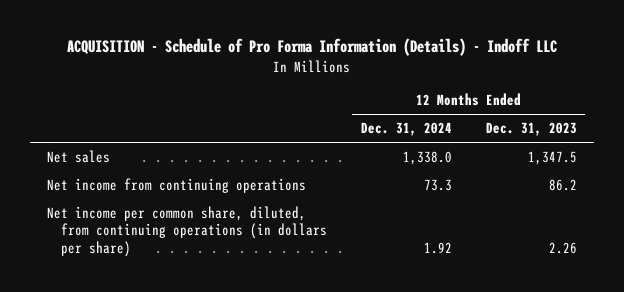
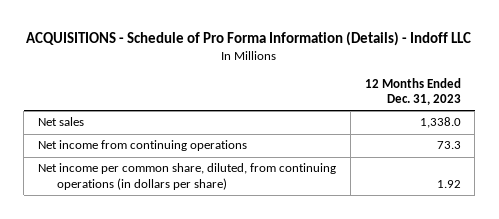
- ACQUISITION - Schedule of Pro Forma Information (Details) - Indoff LLC
+ ACQUISITIONS - Schedule of Pro Forma Information (Details) - Indoff LLC
- | 12 Months Ended Dec. 31, 2024 | 12 Months Ended Dec. 31, 2023
+ | 12 Months Ended Dec. 31, 2023
- Net sales | 1,338.0 | 1,347.5
- Net income from continuing operations | 73.3 | 86.2
- Net income per common share, diluted, from continuing operations (in dollars per share) | 1.92 | 2.26
+ Net sales | 1,338.0
+ Net income from continuing operations | 73.3
+ Net income per common share, diluted, from continuing operations (in dollars per share) | 1.92

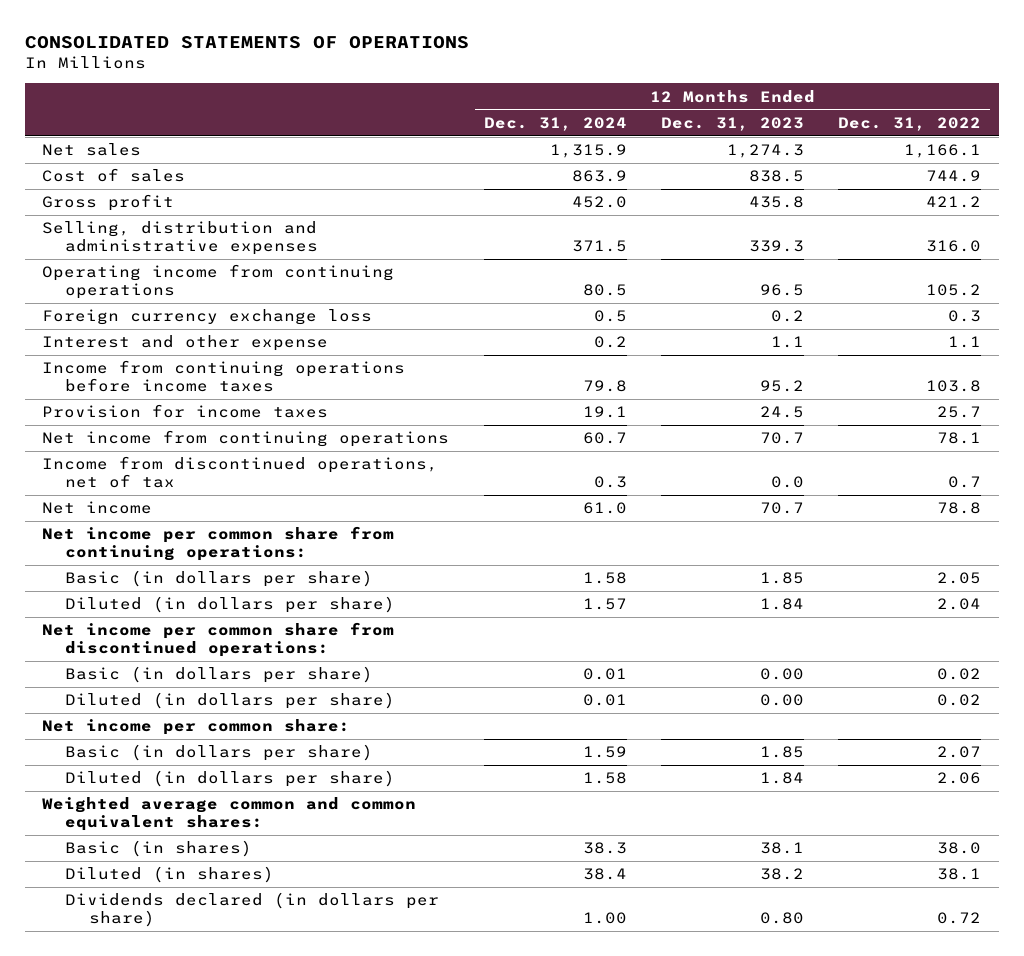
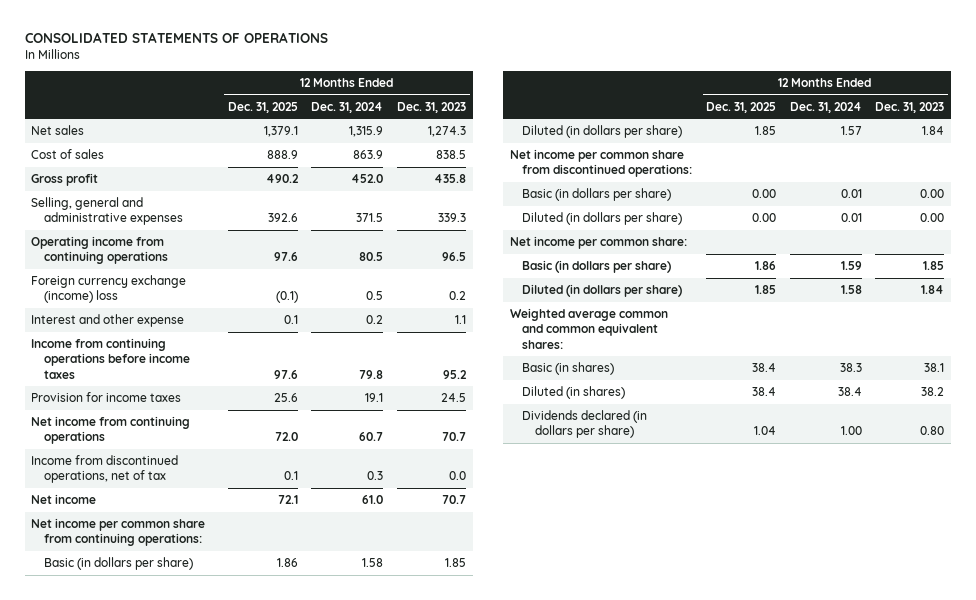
- | 12 Months Ended Dec. 31, 2024 | 12 Months Ended Dec. 31, 2023 | 12 Months Ended Dec. 31, 2022
+ | 12 Months Ended Dec. 31, 2025 | 12 Months Ended Dec. 31, 2024 | 12 Months Ended Dec. 31, 2023
- Selling, distribution and administrative expenses | 371.5 | 339.3 | 316.0
+ Selling, general and administrative expenses | 392.6 | 371.5 | 339.3
- Foreign currency exchange loss | 0.5 | 0.2 | 0.3
+ Foreign currency exchange (income) loss | (0.1) | 0.5 | 0.2

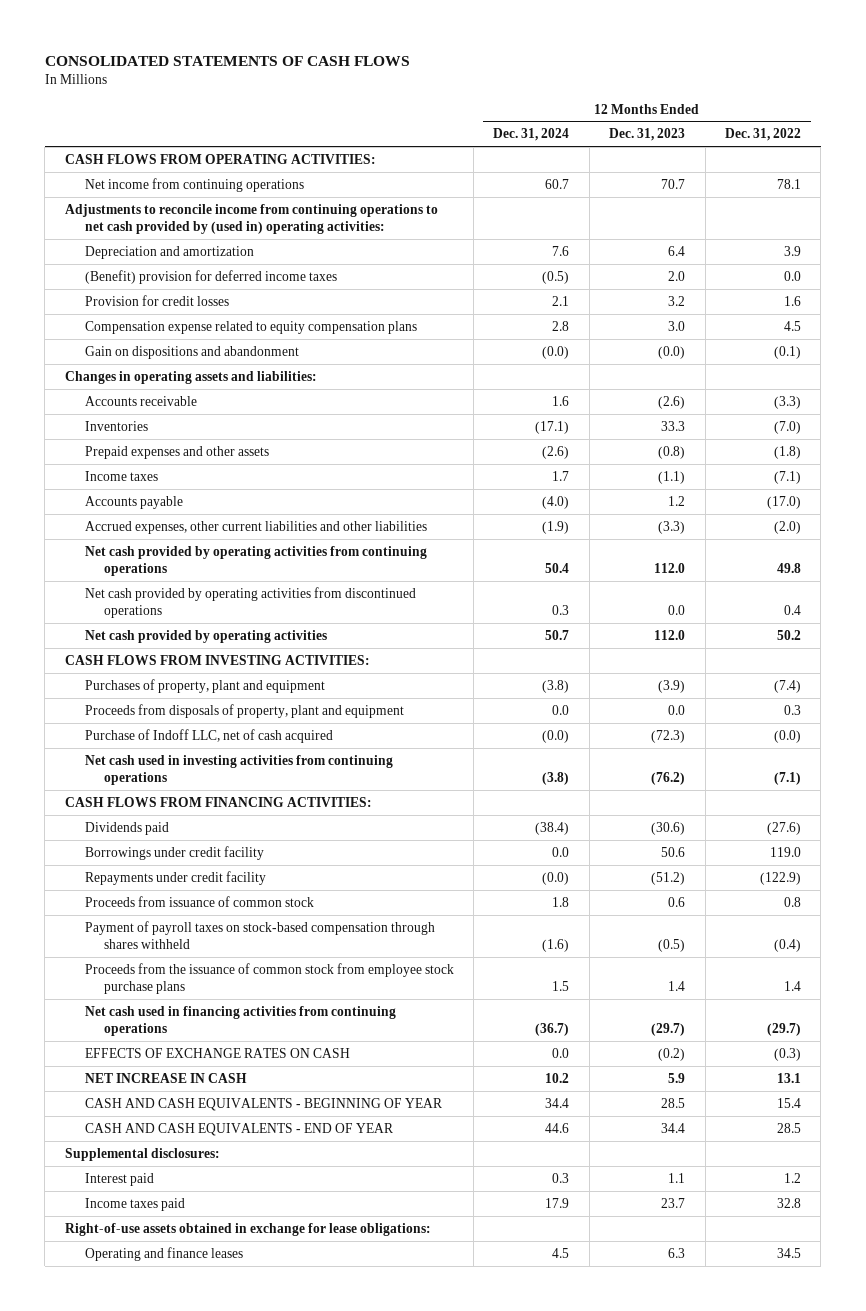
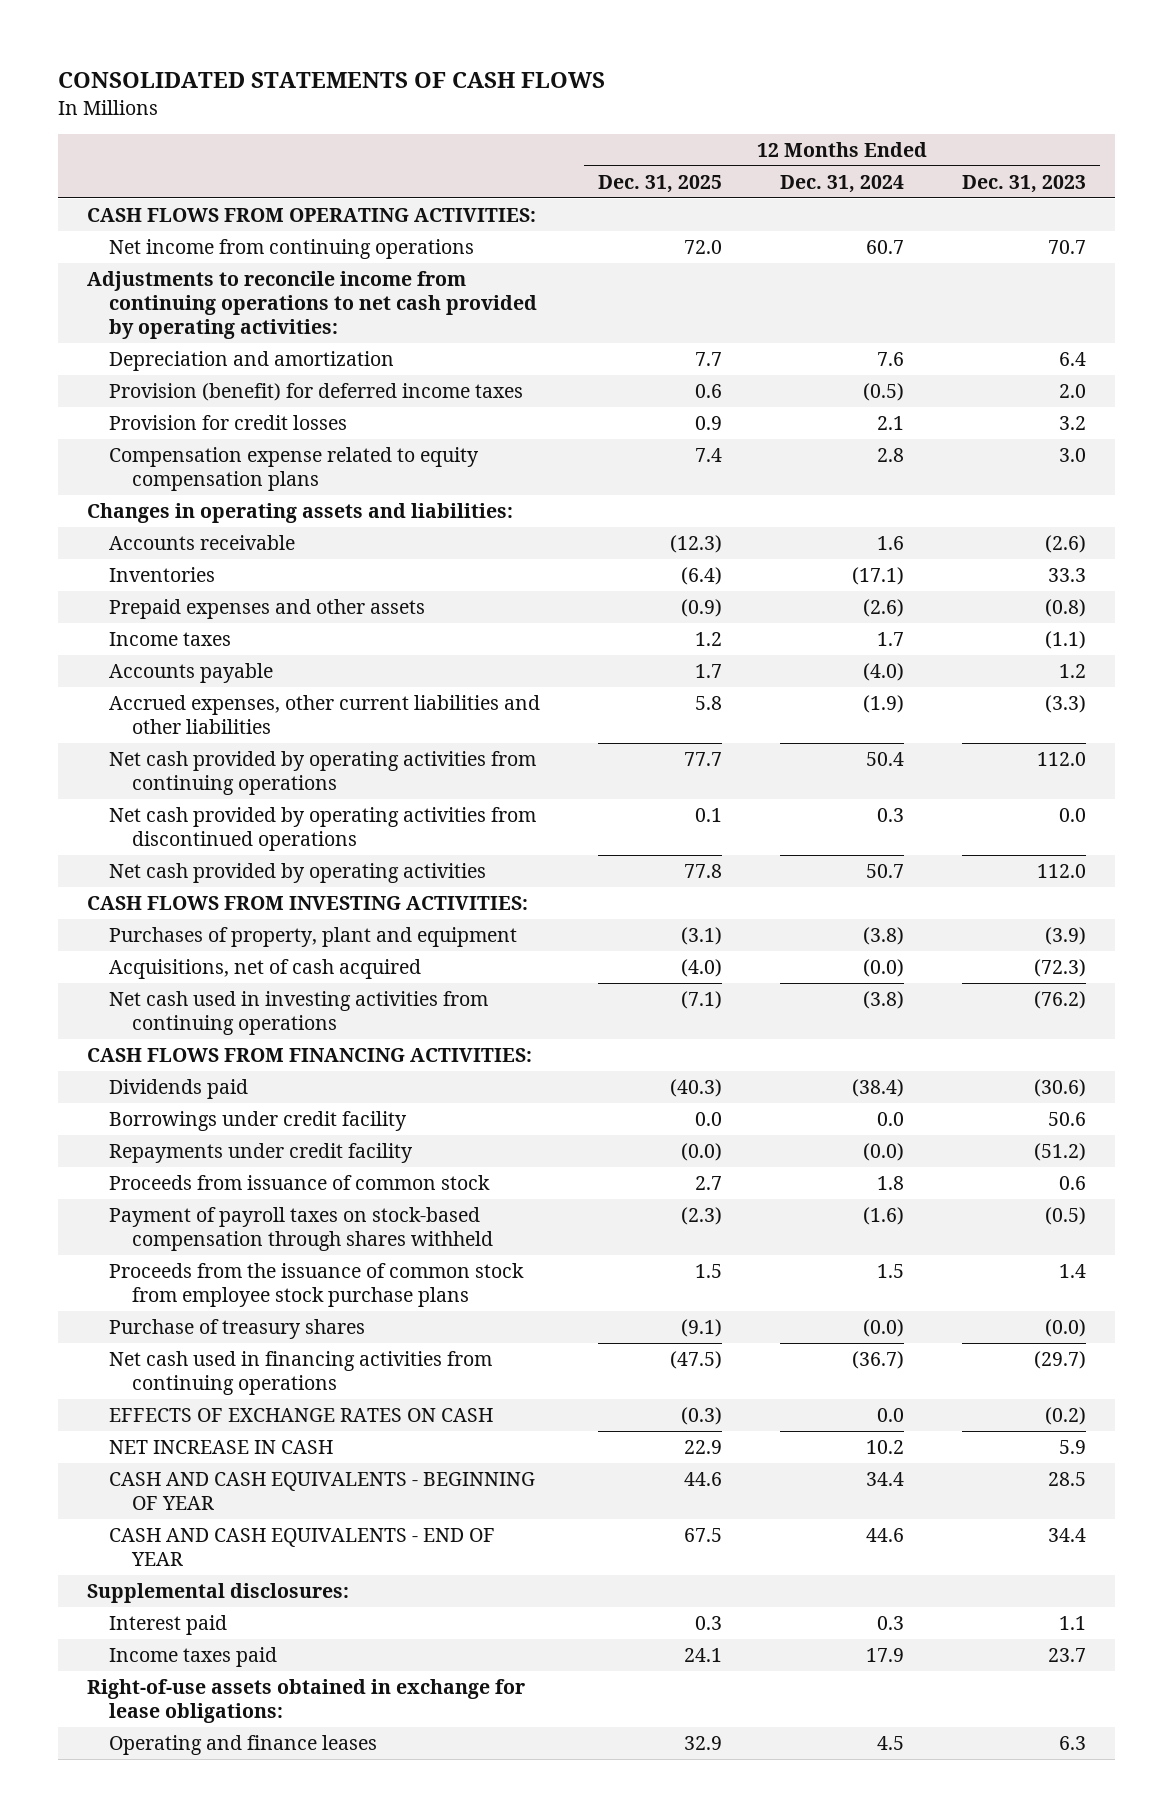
- | 12 Months Ended Dec. 31, 2024 | 12 Months Ended Dec. 31, 2023 | 12 Months Ended Dec. 31, 2022
+ | 12 Months Ended Dec. 31, 2025 | 12 Months Ended Dec. 31, 2024 | 12 Months Ended Dec. 31, 2023
- Adjustments to reconcile income from continuing operations to net cash provided by (used in) operating activities:
+ Adjustments to reconcile income from continuing operations to net cash provided by operating activities:
- (Benefit) provision for deferred income taxes | (0.5) | 2.0 | 0.0
+ Provision (benefit) for deferred income taxes | 0.6 | (0.5) | 2.0
- Gain on dispositions and abandonment | (0.0) | (0.0) | (0.1)
- Proceeds from disposals of property, plant and equipment | 0.0 | 0.0 | 0.3
- Purchase of Indoff LLC, net of cash acquired | (0.0) | (72.3) | (0.0)
+ Acquisitions, net of cash acquired | (4.0) | (0.0) | (72.3)
+ Purchase of treasury shares | (9.1) | (0.0) | (0.0)

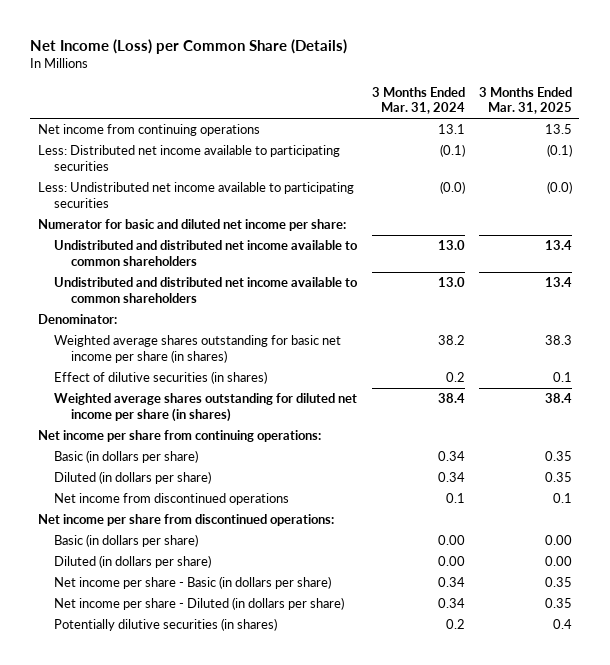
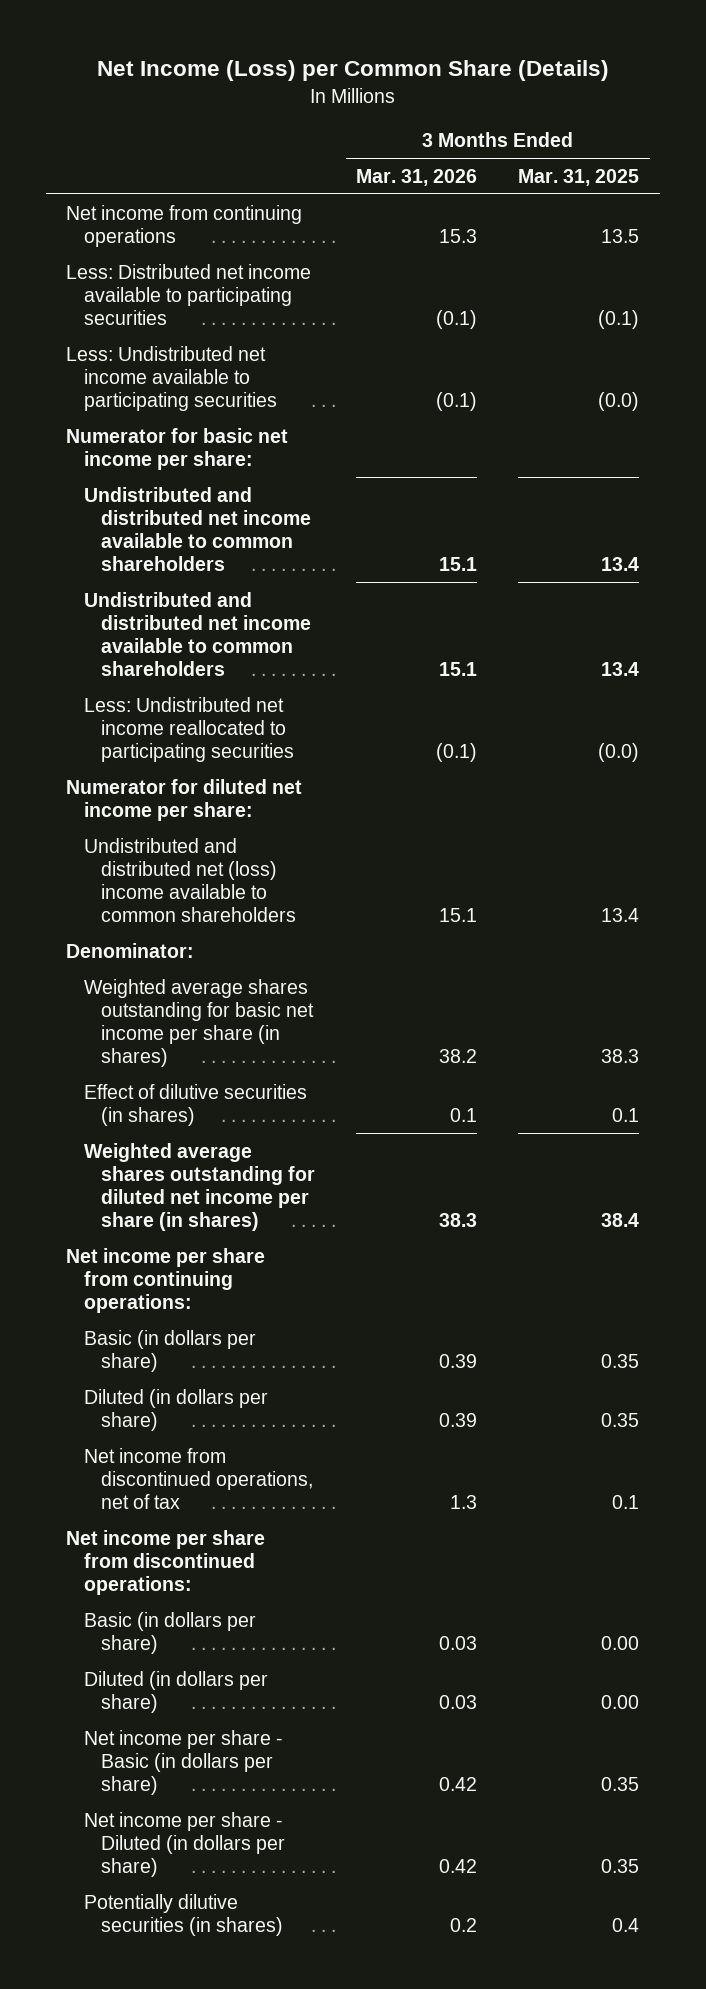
- | 3 Months Ended Mar. 31, 2024 | 3 Months Ended Mar. 31, 2025
+ | 3 Months Ended Mar. 31, 2026 | 3 Months Ended Mar. 31, 2025
- Numerator for basic and diluted net income per share:
+ Numerator for basic net income per share:
+ Less: Undistributed net income reallocated to participating securities | (0.1) | (0.0)
+ Numerator for diluted net income per share:
+ Undistributed and distributed net (loss) income available to common shareholders | 15.1 | 13.4
- Net income from discontinued operations | 0.1 | 0.1
+ Net income from discontinued operations, net of tax | 1.3 | 0.1

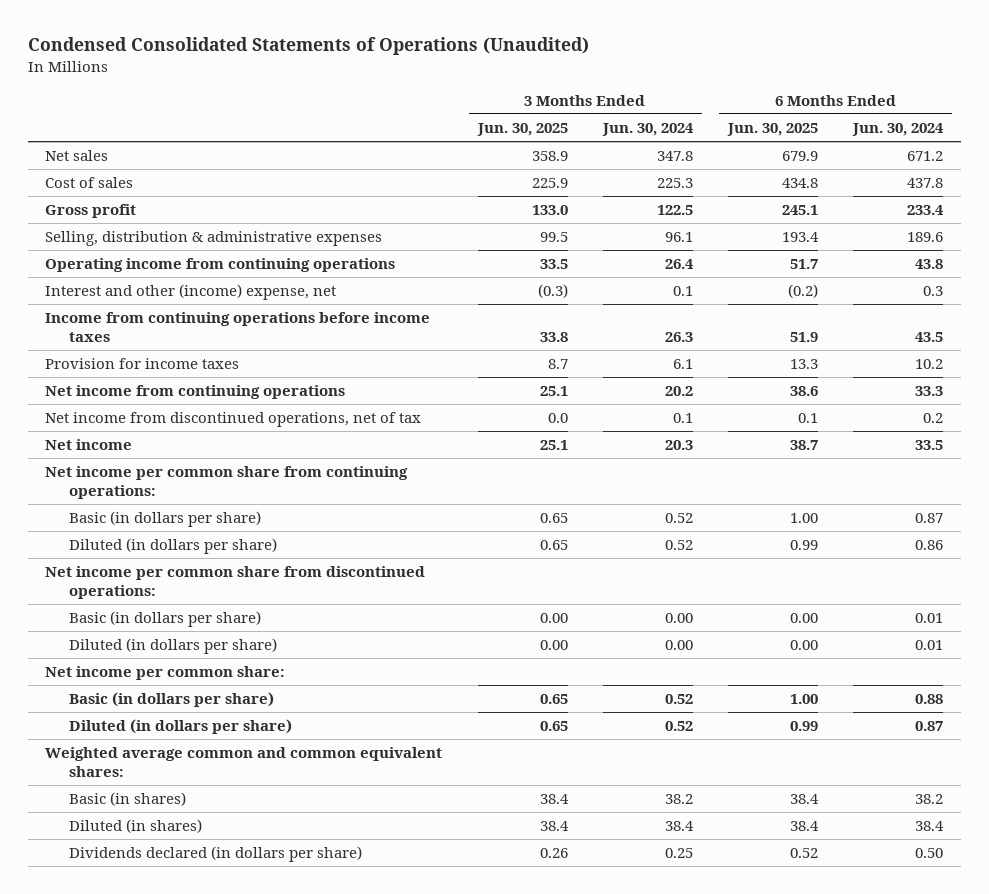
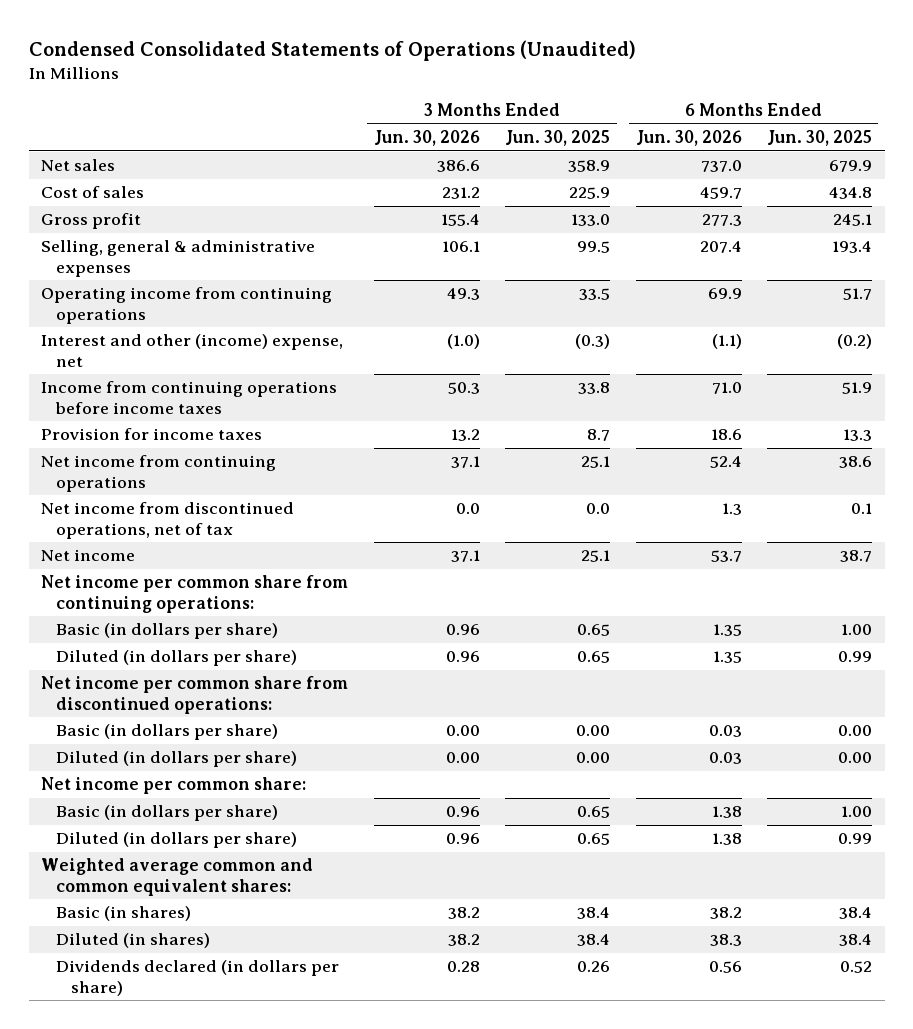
- | 3 Months Ended Jun. 30, 2025 | 3 Months Ended Jun. 30, 2024 | 6 Months Ended Jun. 30, 2025 | 6 Months Ended Jun. 30, 2024
+ | 3 Months Ended Jun. 30, 2026 | 3 Months Ended Jun. 30, 2025 | 6 Months Ended Jun. 30, 2026 | 6 Months Ended Jun. 30, 2025
- Selling, distribution & administrative expenses | 99.5 | 96.1 | 193.4 | 189.6
+ Selling, general & administrative expenses | 106.1 | 99.5 | 207.4 | 193.4

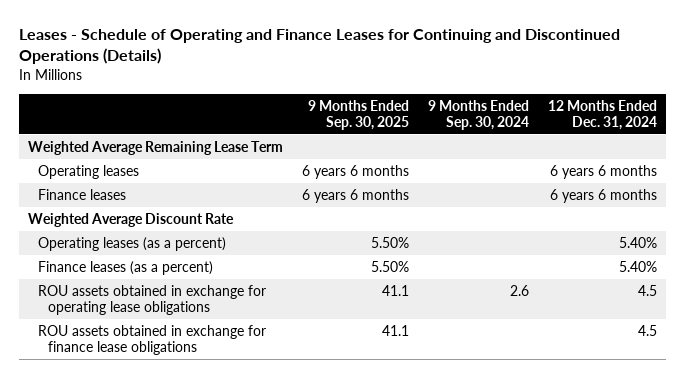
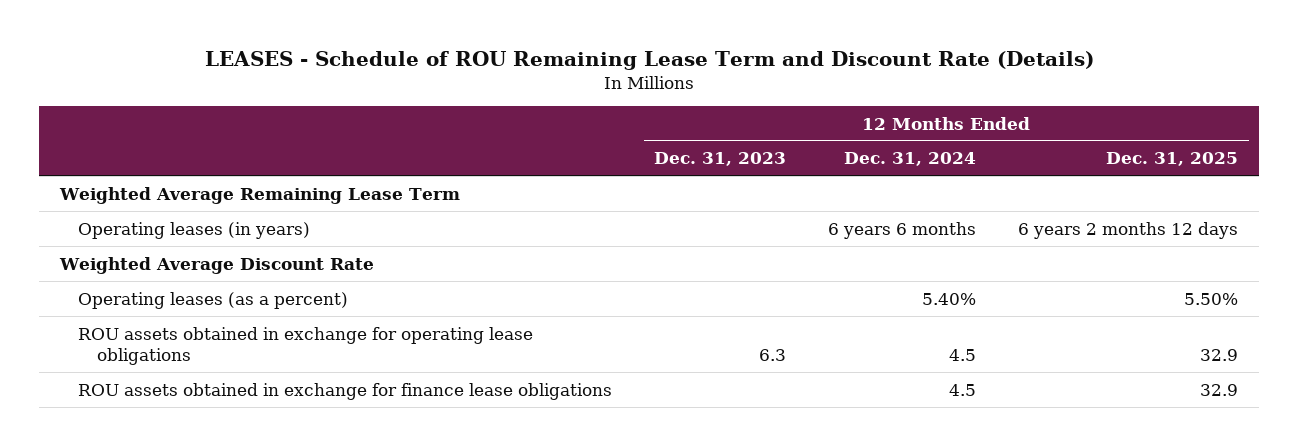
- Leases - Schedule of Operating and Finance Leases for Continuing and Discontinued Operations (Details)
+ LEASES - Schedule of ROU Remaining Lease Term and Discount Rate (Details)
- | 9 Months Ended Sep. 30, 2025 | 9 Months Ended Sep. 30, 2024 | 12 Months Ended Dec. 31, 2024
+ | 12 Months Ended Dec. 31, 2023 | 12 Months Ended Dec. 31, 2024 | 12 Months Ended Dec. 31, 2025
- Operating leases | 6 years 6 months | | 6 years 6 months
- Finance leases | 6 years 6 months | | 6 years 6 months
+ Operating leases (in years) | | 6 years 6 months | 6 years 2 months 12 days
- Finance leases (as a percent) | 5.50% | | 5.40%

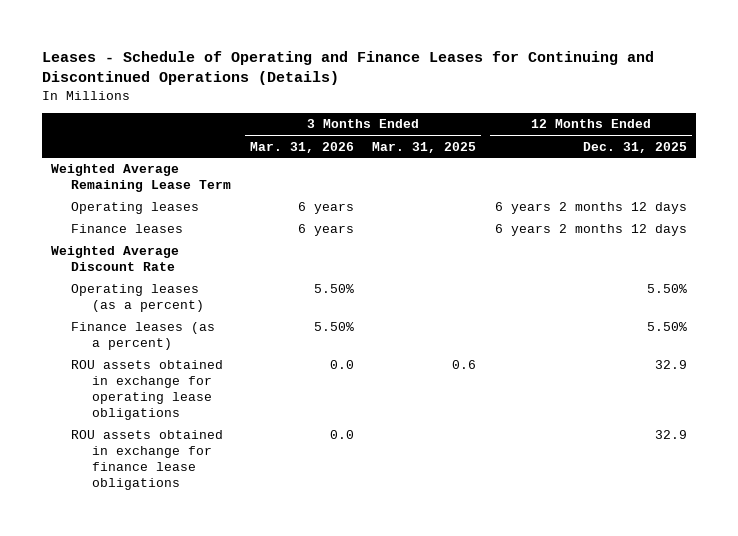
- LEASES - Schedule of ROU Remaining Lease Term and Discount Rate (Details)
+ Leases - Schedule of Operating and Finance Leases for Continuing and Discontinued Operations (Details)
- | 12 Months Ended Dec. 31, 2023 | 12 Months Ended Dec. 31, 2024 | 12 Months Ended Dec. 31, 2025
+ | 3 Months Ended Mar. 31, 2026 | 3 Months Ended Mar. 31, 2025 | 12 Months Ended Dec. 31, 2025
- Operating leases (in years) | | 6 years 6 months | 6 years 2 months 12 days
+ Operating leases | 6 years | | 6 years 2 months 12 days
+ Finance leases | 6 years | | 6 years 2 months 12 days
+ Finance leases (as a percent) | 5.50% | | 5.50%

